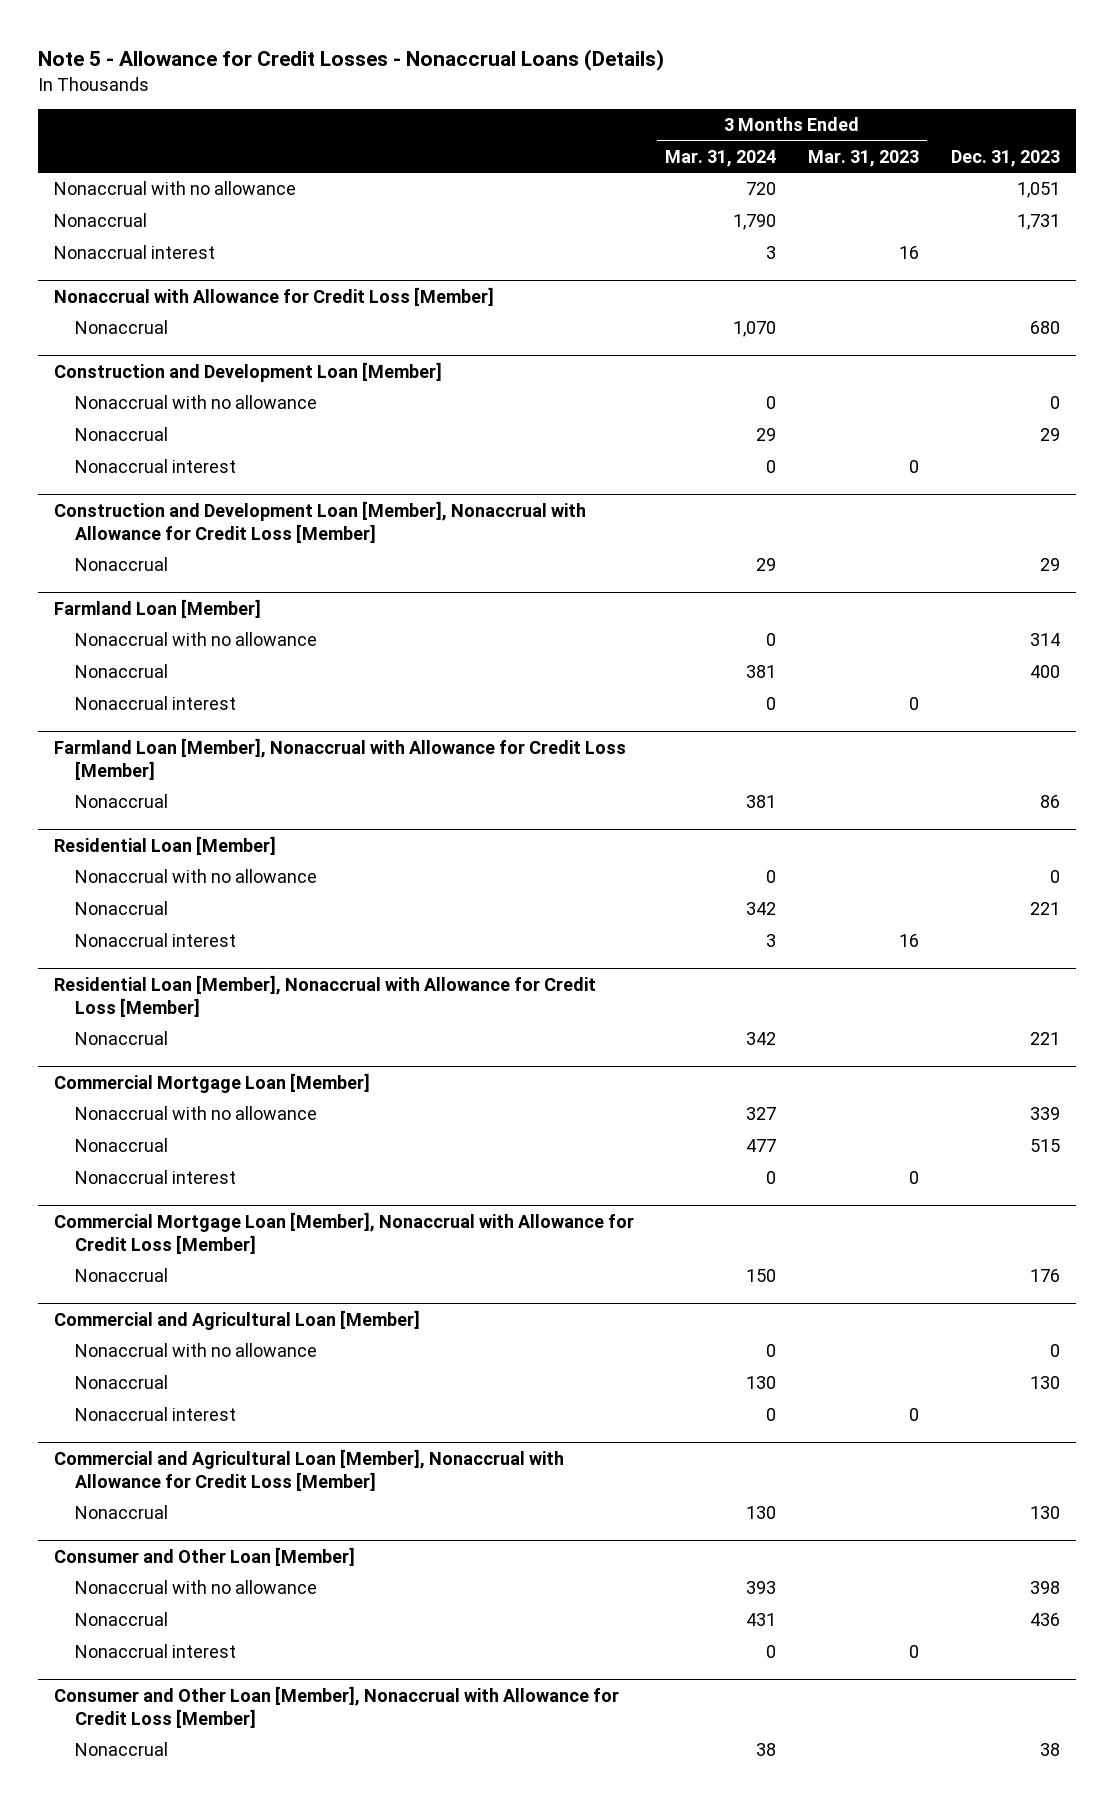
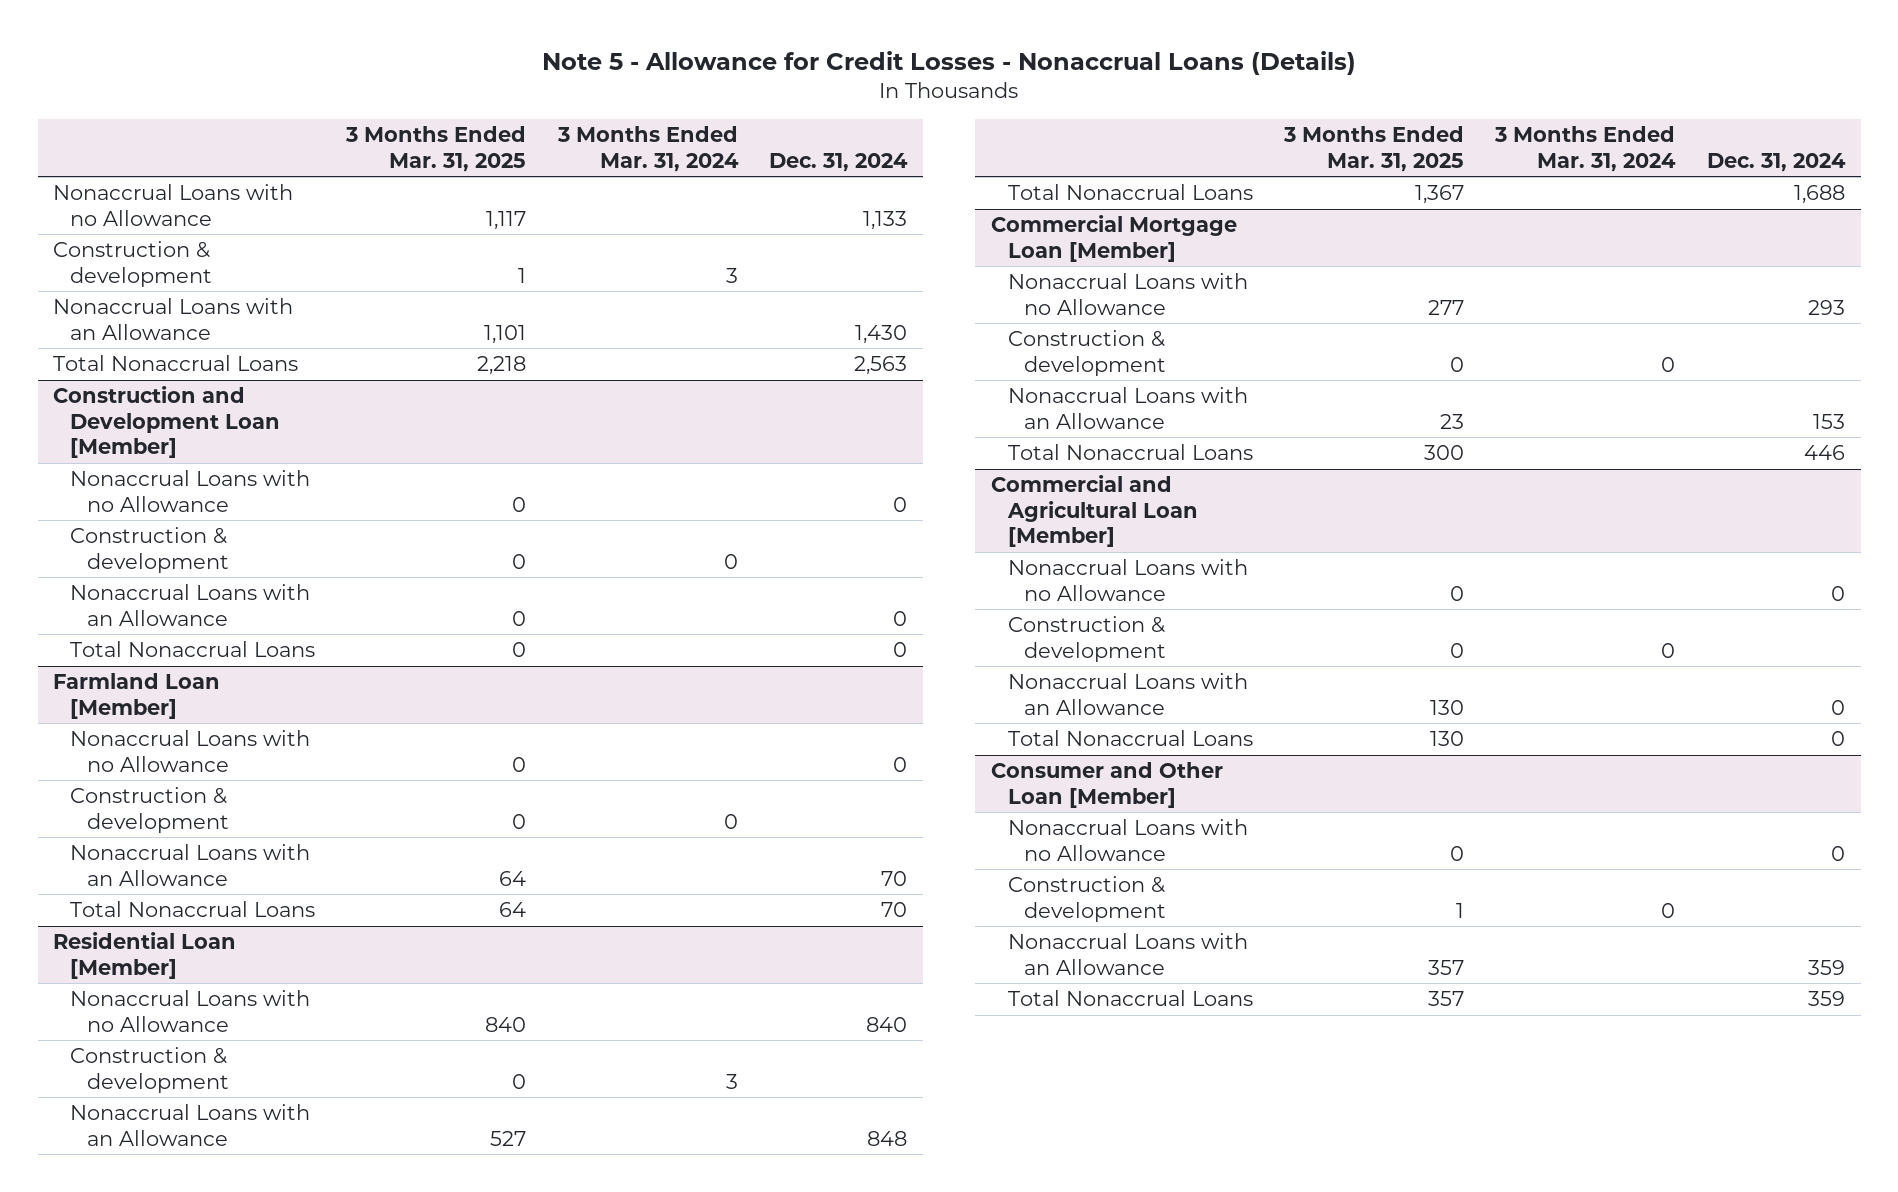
- | 3 Months Ended Mar. 31, 2024 | 3 Months Ended Mar. 31, 2023 | Dec. 31, 2023
+ | 3 Months Ended Mar. 31, 2025 | 3 Months Ended Mar. 31, 2024 | Dec. 31, 2024
- Nonaccrual with no allowance | 720 | | 1,051
- Nonaccrual | 1,790 | | 1,731
- Nonaccrual interest | 3 | 16 |
- Nonaccrual with Allowance for Credit Loss [Member]
- Nonaccrual | 1,070 | | 680
+ Nonaccrual Loans with no Allowance | 1,117 | | 1,133
+ Construction & development | 1 | 3 |
+ Nonaccrual Loans with an Allowance | 1,101 | | 1,430
+ Total Nonaccrual Loans | 2,218 | | 2,563
@ Construction and Development Loan [Member]
- Nonaccrual with no allowance | 0 | | 0
- Nonaccrual | 29 | | 29
- Nonaccrual interest | 0 | 0 |
- Construction and Development Loan [Member], Nonaccrual with Allowance for Credit Loss [Member]
- Nonaccrual | 29 | | 29
@ Construction and Development Loan [Member]
+ Nonaccrual Loans with no Allowance | 0 | | 0
+ Construction & development | 0 | 0 |
+ Nonaccrual Loans with an Allowance | 0 | | 0
+ Total Nonaccrual Loans | 0 | | 0
@ Farmland Loan [Member]
- Nonaccrual with no allowance | 0 | | 314
- Nonaccrual | 381 | | 400
- Nonaccrual interest | 0 | 0 |
- Farmland Loan [Member], Nonaccrual with Allowance for Credit Loss [Member]
- Nonaccrual | 381 | | 86
@ Farmland Loan [Member]
+ Nonaccrual Loans with no Allowance | 0 | | 0
+ Construction & development | 0 | 0 |
+ Nonaccrual Loans with an Allowance | 64 | | 70
+ Total Nonaccrual Loans | 64 | | 70
@ Residential Loan [Member]
- Nonaccrual with no allowance | 0 | | 0
- Nonaccrual | 342 | | 221
- Nonaccrual interest | 3 | 16 |
- Residential Loan [Member], Nonaccrual with Allowance for Credit Loss [Member]
- Nonaccrual | 342 | | 221
@ Residential Loan [Member]
+ Nonaccrual Loans with no Allowance | 840 | | 840
+ Construction & development | 0 | 3 |
+ Nonaccrual Loans with an Allowance | 527 | | 848
+ Total Nonaccrual Loans | 1,367 | | 1,688
@ Commercial Mortgage Loan [Member]
- Nonaccrual with no allowance | 327 | | 339
- Nonaccrual | 477 | | 515
- Nonaccrual interest | 0 | 0 |
- Commercial Mortgage Loan [Member], Nonaccrual with Allowance for Credit Loss [Member]
- Nonaccrual | 150 | | 176
@ Commercial Mortgage Loan [Member]
+ Nonaccrual Loans with no Allowance | 277 | | 293
+ Construction & development | 0 | 0 |
+ Nonaccrual Loans with an Allowance | 23 | | 153
+ Total Nonaccrual Loans | 300 | | 446
@ Commercial and Agricultural Loan [Member]
- Nonaccrual with no allowance | 0 | | 0
- Nonaccrual | 130 | | 130
- Nonaccrual interest | 0 | 0 |
- Commercial and Agricultural Loan [Member], Nonaccrual with Allowance for Credit Loss [Member]
- Nonaccrual | 130 | | 130
@ Commercial and Agricultural Loan [Member]
+ Nonaccrual Loans with no Allowance | 0 | | 0
+ Construction & development | 0 | 0 |
+ Nonaccrual Loans with an Allowance | 130 | | 0
+ Total Nonaccrual Loans | 130 | | 0
@ Consumer and Other Loan [Member]
- Nonaccrual with no allowance | 393 | | 398
- Nonaccrual | 431 | | 436
- Nonaccrual interest | 0 | 0 |
- Consumer and Other Loan [Member], Nonaccrual with Allowance for Credit Loss [Member]
- Nonaccrual | 38 | | 38
@ Consumer and Other Loan [Member]
+ Nonaccrual Loans with no Allowance | 0 | | 0
+ Construction & development | 1 | 0 |
+ Nonaccrual Loans with an Allowance | 357 | | 359
+ Total Nonaccrual Loans | 357 | | 359

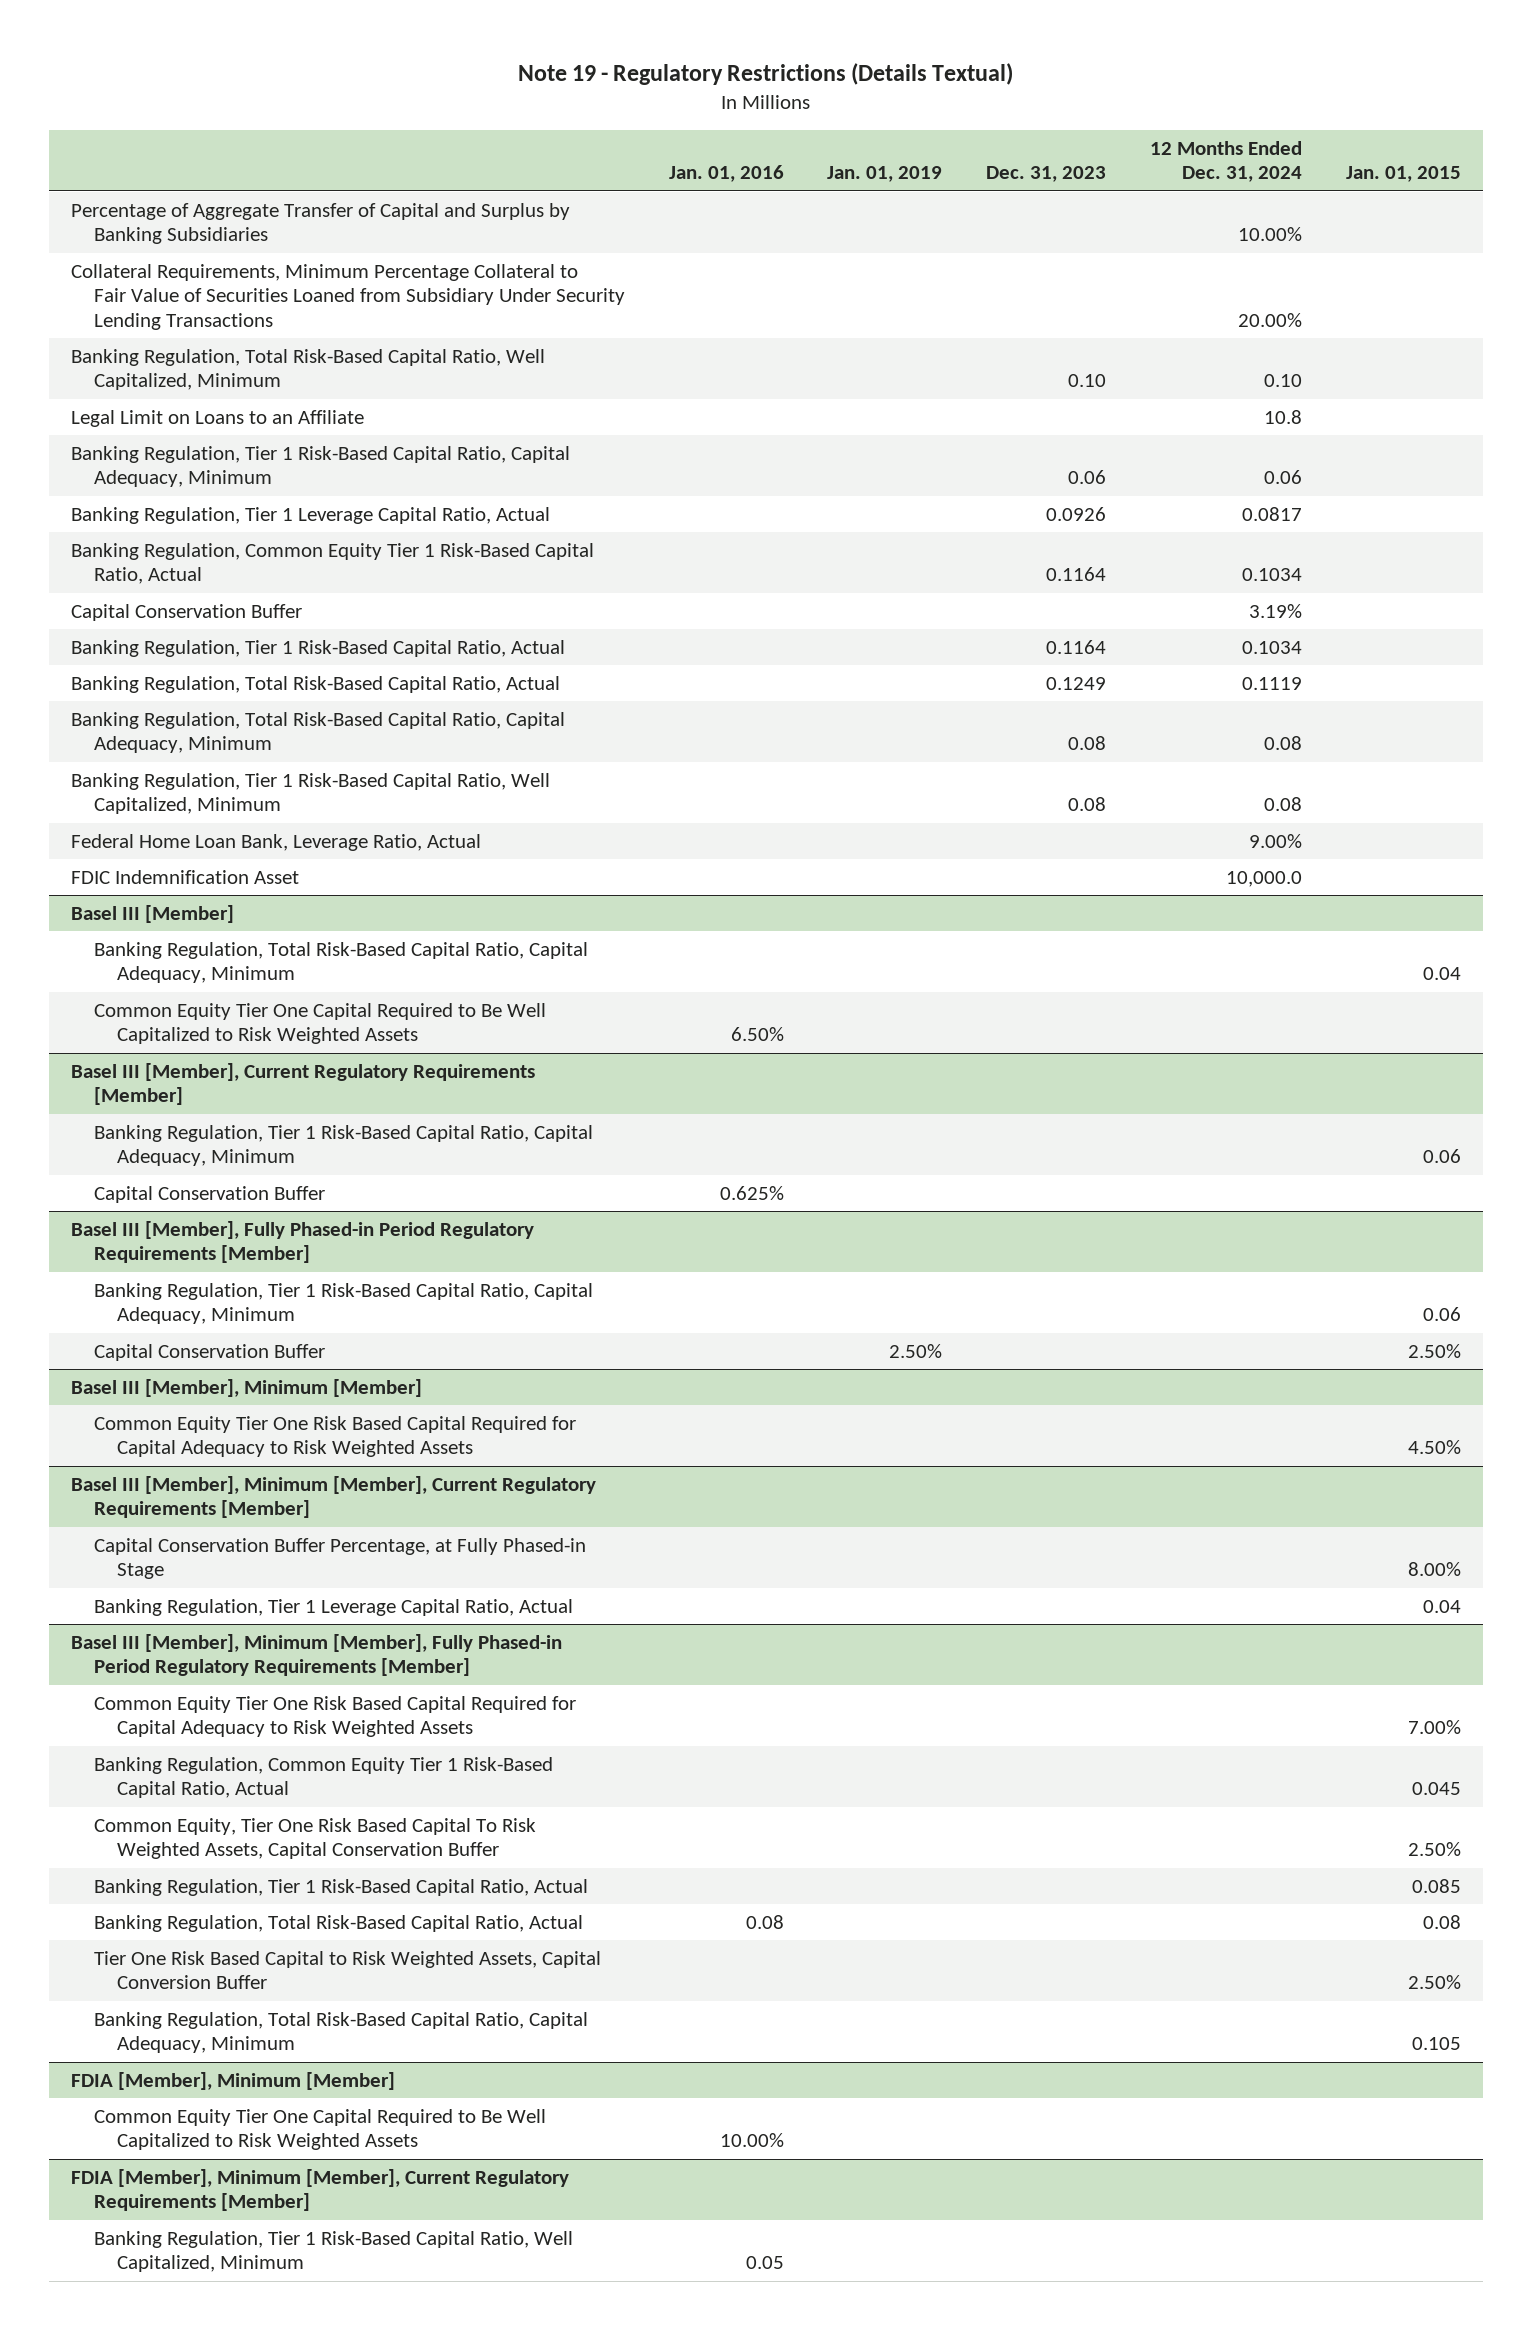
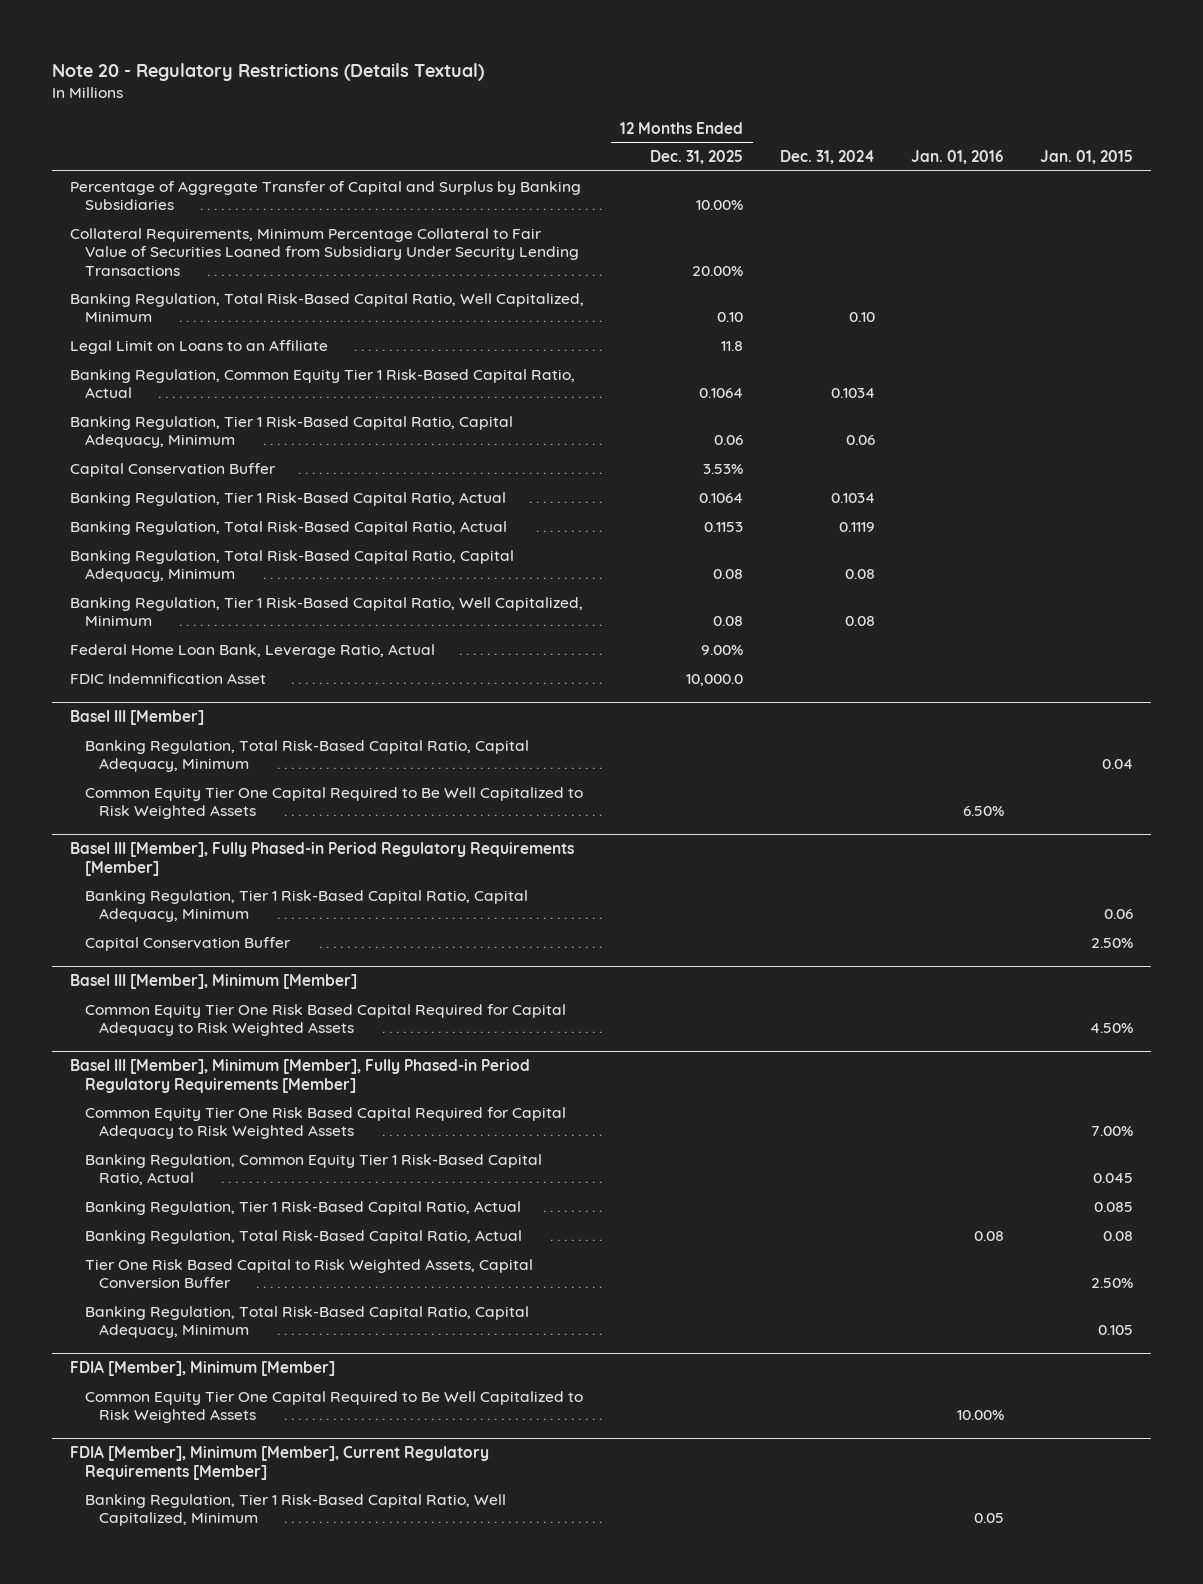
- Note 19 - Regulatory Restrictions (Details Textual)
+ Note 20 - Regulatory Restrictions (Details Textual)
- | Jan. 01, 2016 | Jan. 01, 2019 | Dec. 31, 2023 | 12 Months Ended Dec. 31, 2024 | Jan. 01, 2015
+ | 12 Months Ended Dec. 31, 2025 | Dec. 31, 2024 | Jan. 01, 2016 | Jan. 01, 2015
- Banking Regulation, Tier 1 Leverage Capital Ratio, Actual | | | 0.0926 | 0.0817 |
moved down: Banking Regulation, Tier 1 Risk-Based Capital Ratio, Capital Adequacy, Minimum | 0.06 | 0.06 | |
- Basel III [Member], Current Regulatory Requirements [Member]
- Banking Regulation, Tier 1 Risk-Based Capital Ratio, Capital Adequacy, Minimum | | | | | 0.06
- Capital Conservation Buffer | 0.625% | | | |
- Basel III [Member], Minimum [Member], Current Regulatory Requirements [Member]
- Capital Conservation Buffer Percentage, at Fully Phased-in Stage | | | | | 8.00%
- Banking Regulation, Tier 1 Leverage Capital Ratio, Actual | | | | | 0.04
@ Basel III [Member], Minimum [Member], Fully Phased-in Period Regulatory Requirements [Member]
- Common Equity, Tier One Risk Based Capital To Risk Weighted Assets, Capital Conservation Buffer | | | | | 2.50%

